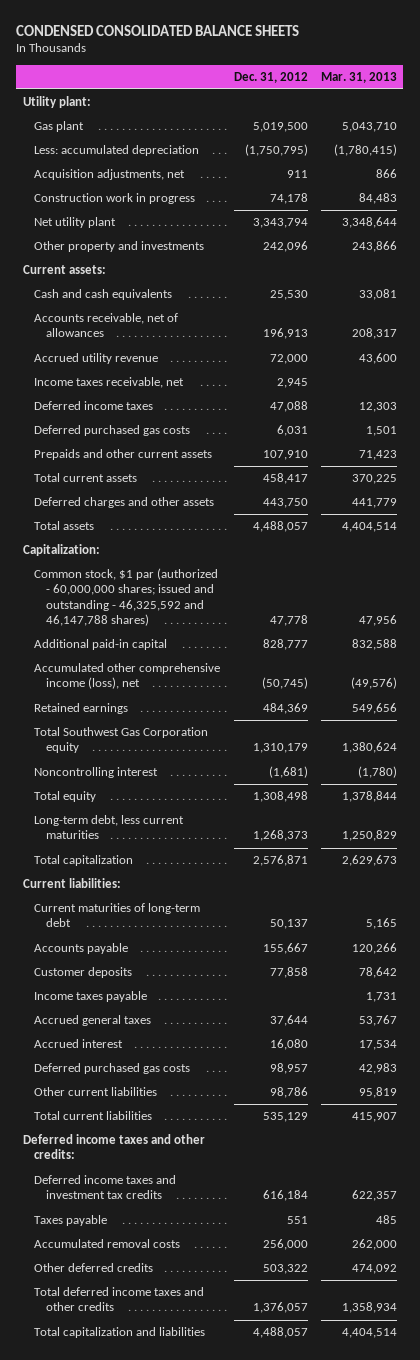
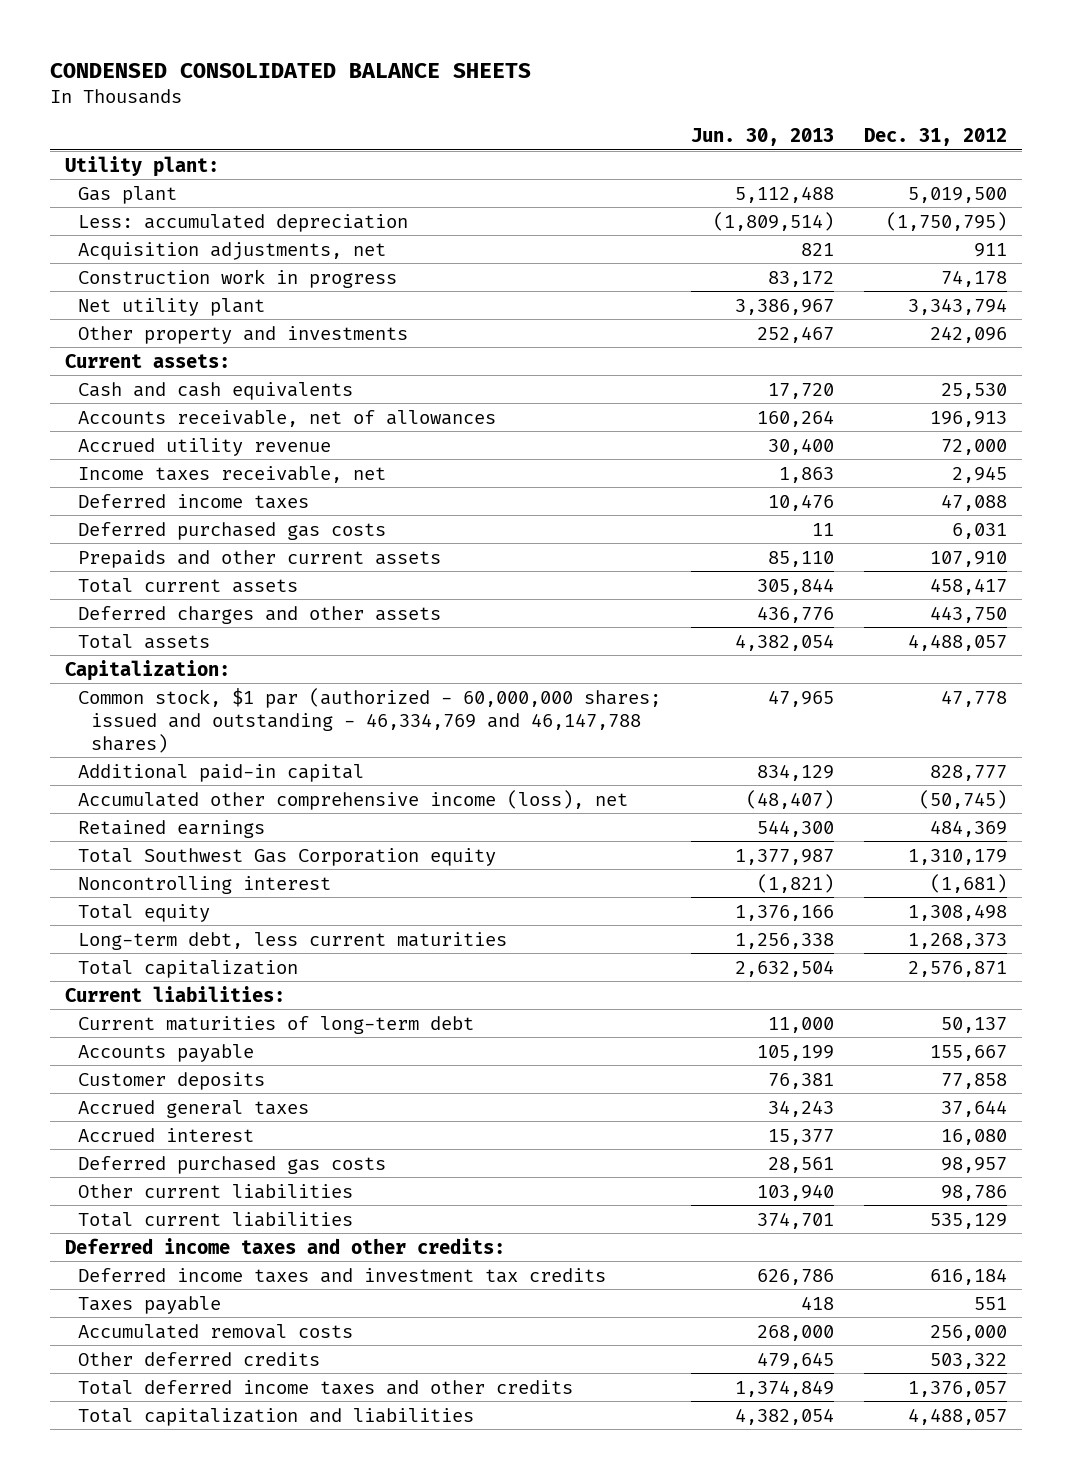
- | Dec. 31, 2012 | Mar. 31, 2013
+ | Jun. 30, 2013 | Dec. 31, 2012
- Common stock, $1 par (authorized - 60,000,000 shares; issued and outstanding - 46,325,592 and 46,147,788 shares) | 47,778 | 47,956
+ Common stock, $1 par (authorized - 60,000,000 shares; issued and outstanding - 46,334,769 and 46,147,788 shares) | 47,965 | 47,778
- Income taxes payable | | 1,731

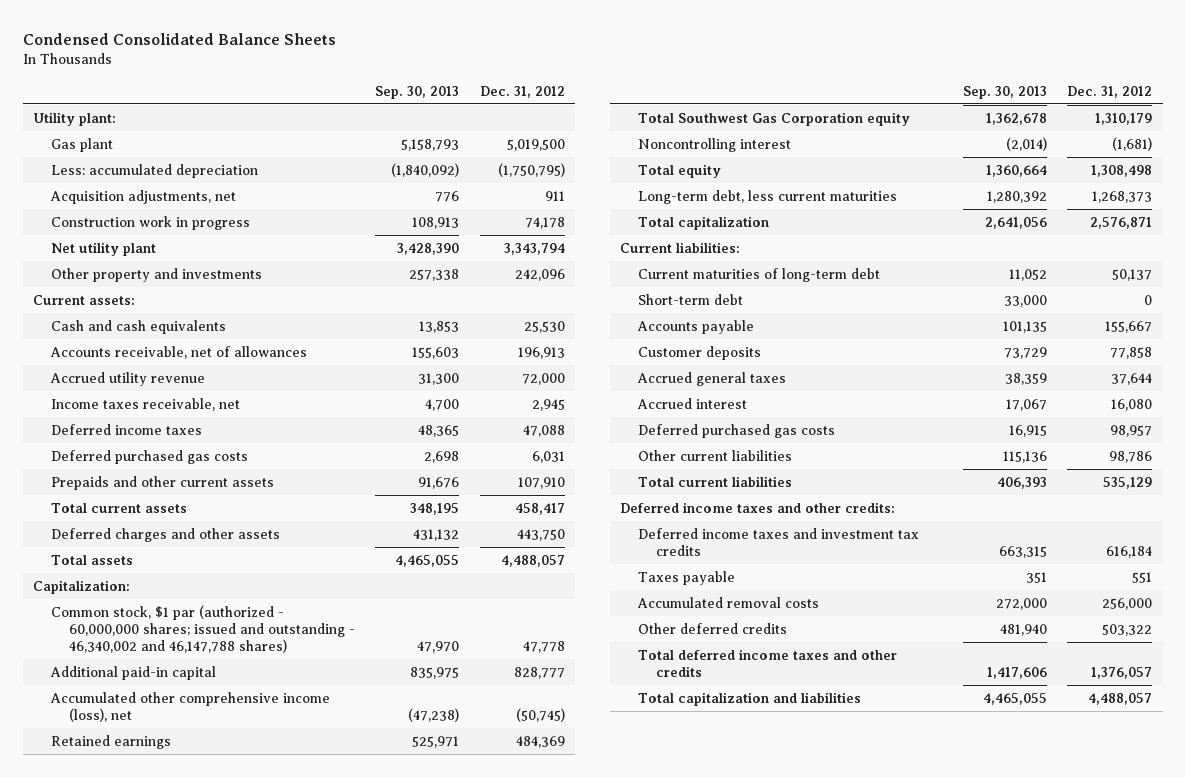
- CONDENSED CONSOLIDATED BALANCE SHEETS
+ Condensed Consolidated Balance Sheets
- | Jun. 30, 2013 | Dec. 31, 2012
+ | Sep. 30, 2013 | Dec. 31, 2012
- Common stock, $1 par (authorized - 60,000,000 shares; issued and outstanding - 46,334,769 and 46,147,788 shares) | 47,965 | 47,778
+ Common stock, $1 par (authorized - 60,000,000 shares; issued and outstanding - 46,340,002 and 46,147,788 shares) | 47,970 | 47,778
+ Short-term debt | 33,000 | 0

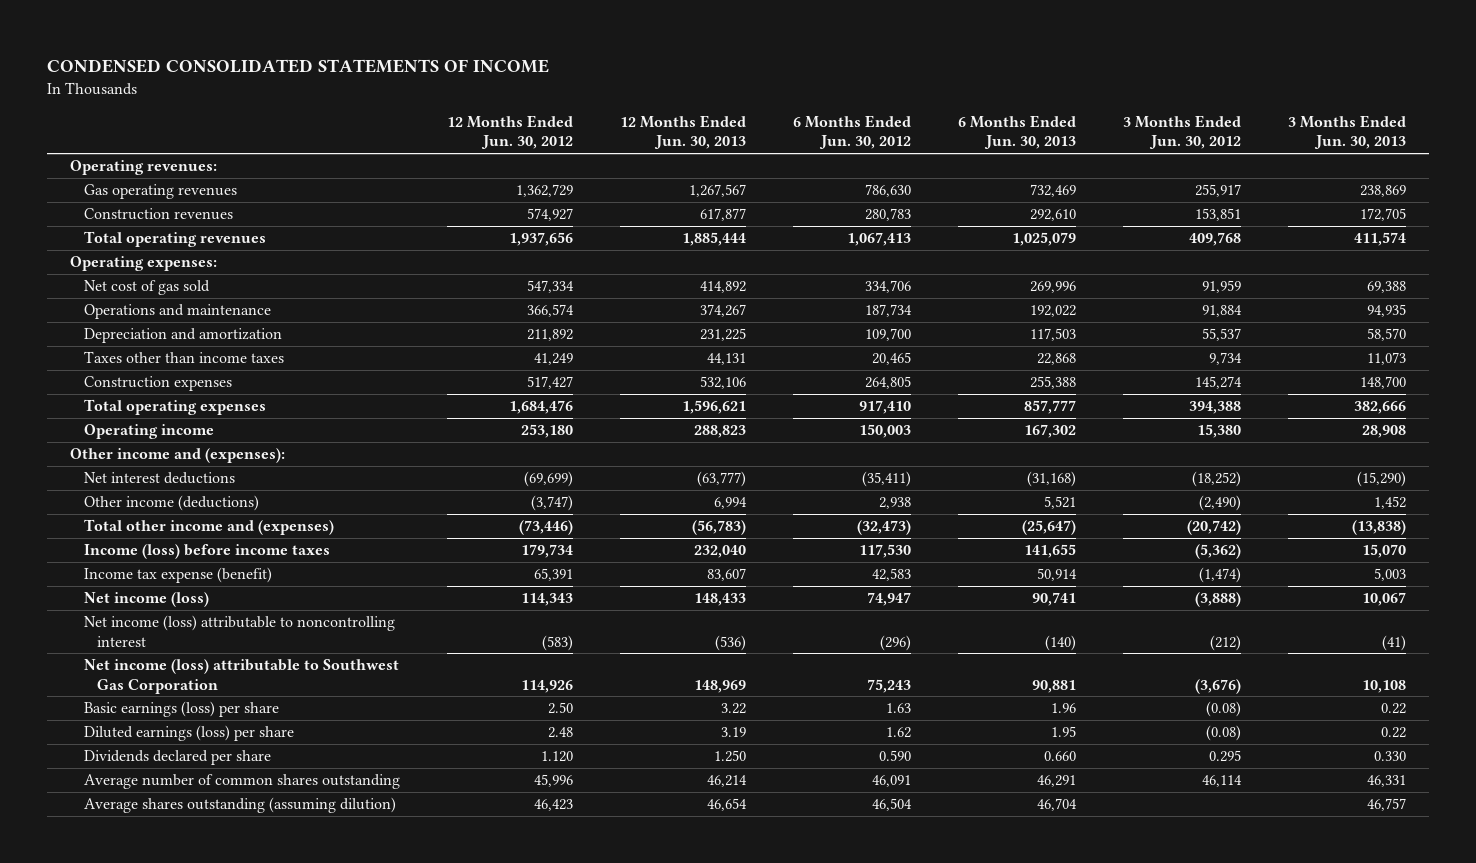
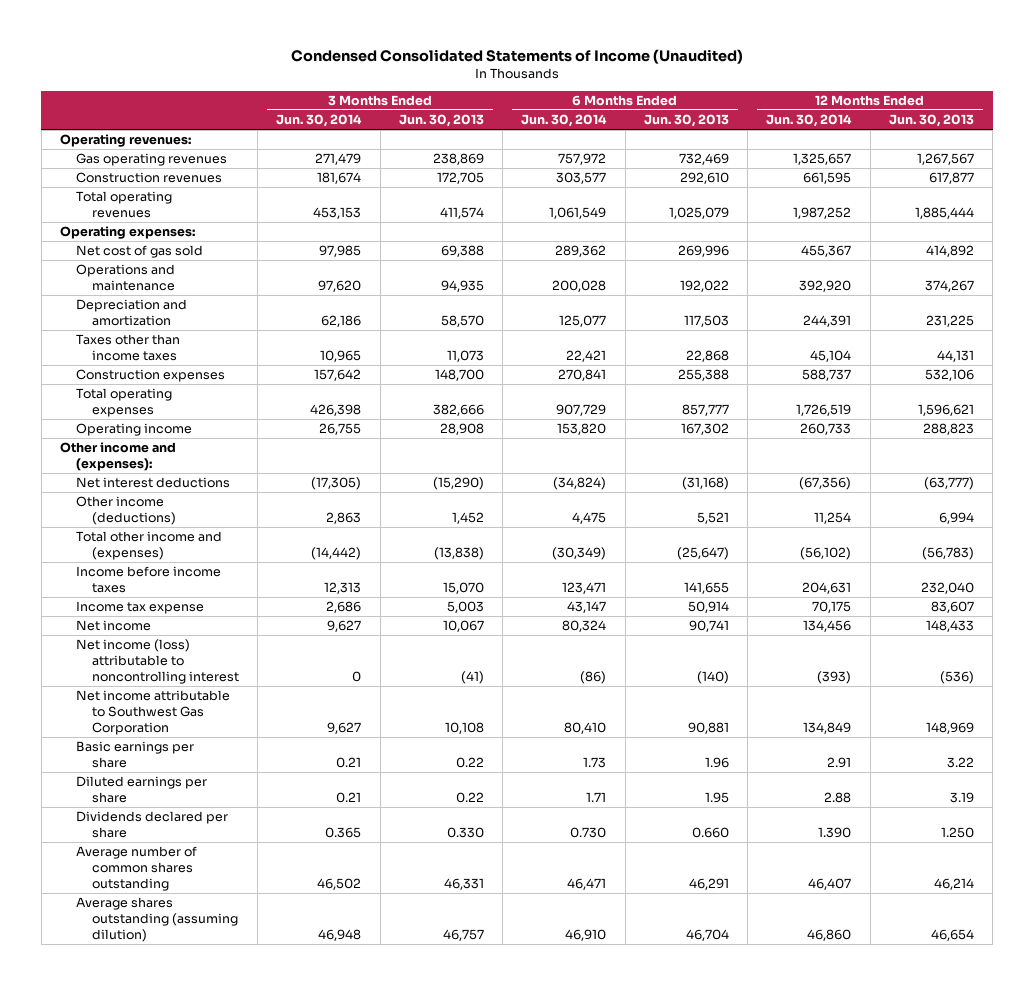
- CONDENSED CONSOLIDATED STATEMENTS OF INCOME
+ Condensed Consolidated Statements of Income (Unaudited)
- | 12 Months Ended Jun. 30, 2012 | 12 Months Ended Jun. 30, 2013 | 6 Months Ended Jun. 30, 2012 | 6 Months Ended Jun. 30, 2013 | 3 Months Ended Jun. 30, 2012 | 3 Months Ended Jun. 30, 2013
+ | 3 Months Ended Jun. 30, 2014 | 3 Months Ended Jun. 30, 2013 | 6 Months Ended Jun. 30, 2014 | 6 Months Ended Jun. 30, 2013 | 12 Months Ended Jun. 30, 2014 | 12 Months Ended Jun. 30, 2013
- Income (loss) before income taxes | 179,734 | 232,040 | 117,530 | 141,655 | (5,362) | 15,070
- Income tax expense (benefit) | 65,391 | 83,607 | 42,583 | 50,914 | (1,474) | 5,003
- Net income (loss) | 114,343 | 148,433 | 74,947 | 90,741 | (3,888) | 10,067
+ Income before income taxes | 12,313 | 15,070 | 123,471 | 141,655 | 204,631 | 232,040
+ Income tax expense | 2,686 | 5,003 | 43,147 | 50,914 | 70,175 | 83,607
+ Net income | 9,627 | 10,067 | 80,324 | 90,741 | 134,456 | 148,433
- Net income (loss) attributable to Southwest Gas Corporation | 114,926 | 148,969 | 75,243 | 90,881 | (3,676) | 10,108
- Basic earnings (loss) per share | 2.50 | 3.22 | 1.63 | 1.96 | (0.08) | 0.22
- Diluted earnings (loss) per share | 2.48 | 3.19 | 1.62 | 1.95 | (0.08) | 0.22
+ Net income attributable to Southwest Gas Corporation | 9,627 | 10,108 | 80,410 | 90,881 | 134,849 | 148,969
+ Basic earnings per share | 0.21 | 0.22 | 1.73 | 1.96 | 2.91 | 3.22
+ Diluted earnings per share | 0.21 | 0.22 | 1.71 | 1.95 | 2.88 | 3.19

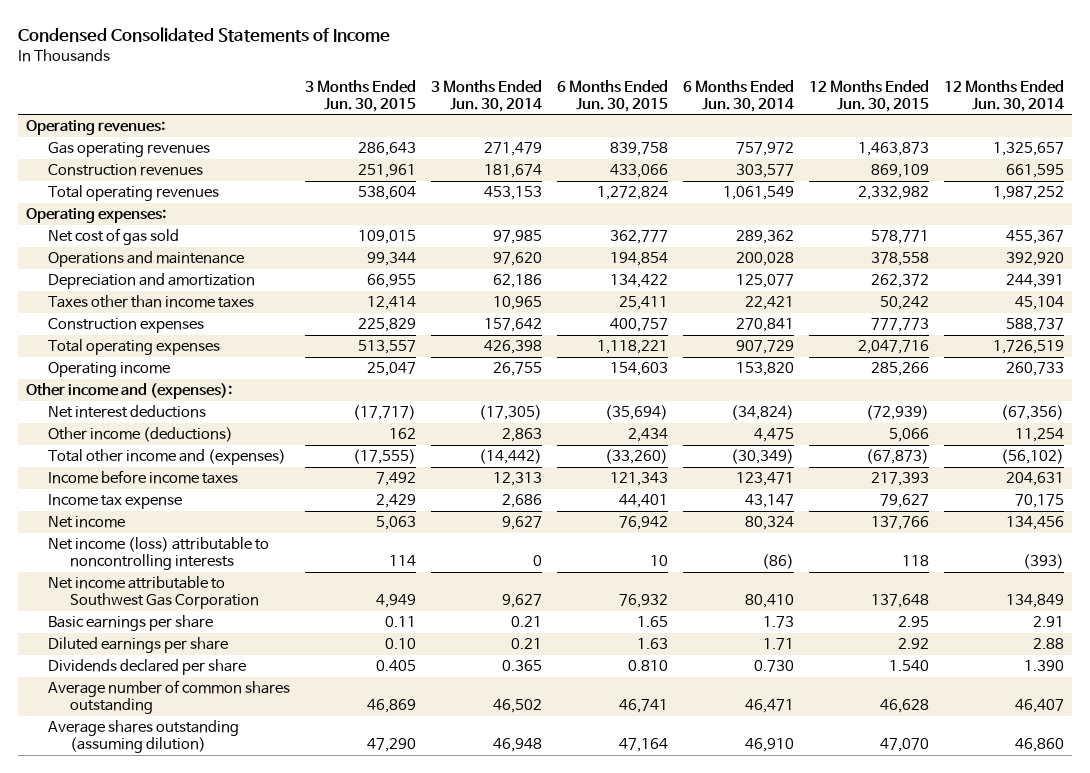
- Condensed Consolidated Statements of Income (Unaudited)
+ Condensed Consolidated Statements of Income
- | 3 Months Ended Jun. 30, 2014 | 3 Months Ended Jun. 30, 2013 | 6 Months Ended Jun. 30, 2014 | 6 Months Ended Jun. 30, 2013 | 12 Months Ended Jun. 30, 2014 | 12 Months Ended Jun. 30, 2013
+ | 3 Months Ended Jun. 30, 2015 | 3 Months Ended Jun. 30, 2014 | 6 Months Ended Jun. 30, 2015 | 6 Months Ended Jun. 30, 2014 | 12 Months Ended Jun. 30, 2015 | 12 Months Ended Jun. 30, 2014
- Net income (loss) attributable to noncontrolling interest | 0 | (41) | (86) | (140) | (393) | (536)
+ Net income (loss) attributable to noncontrolling interests | 114 | 0 | 10 | (86) | 118 | (393)

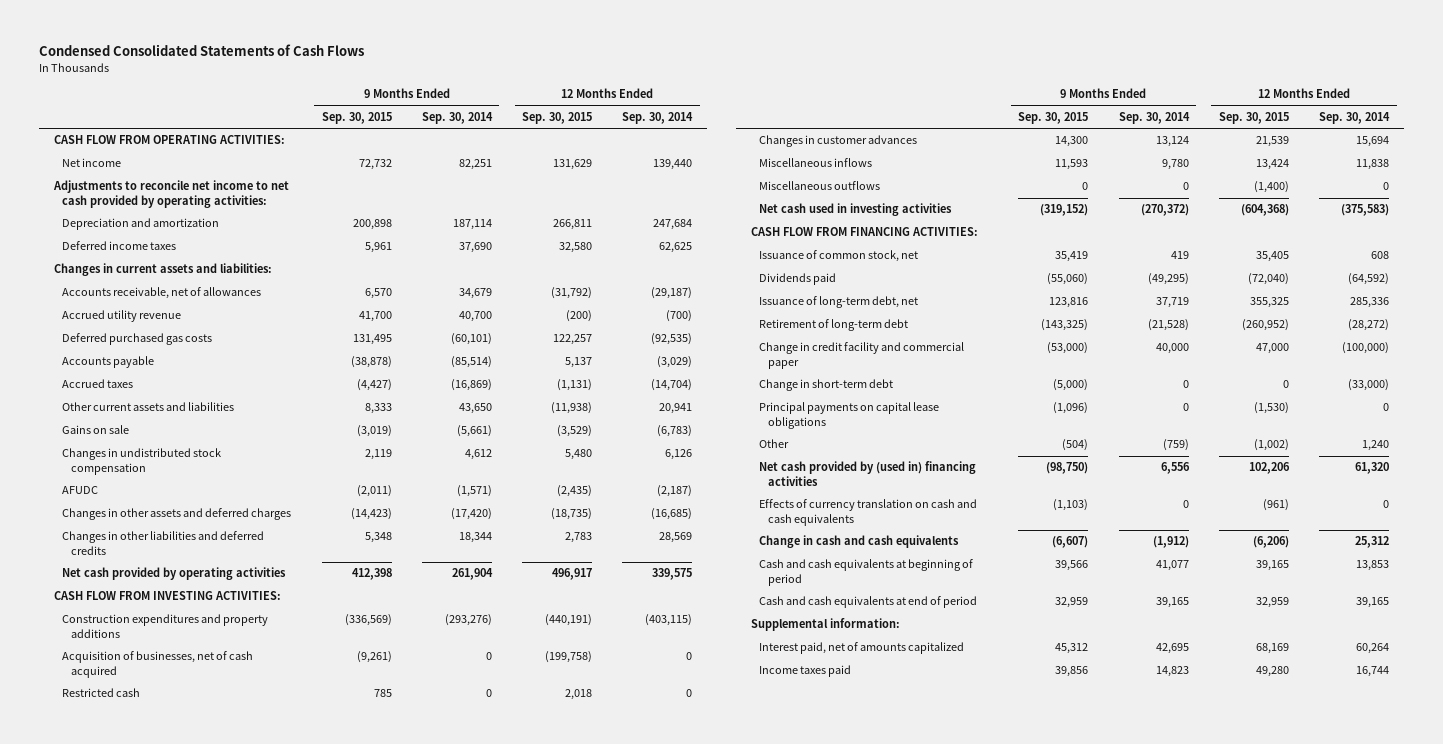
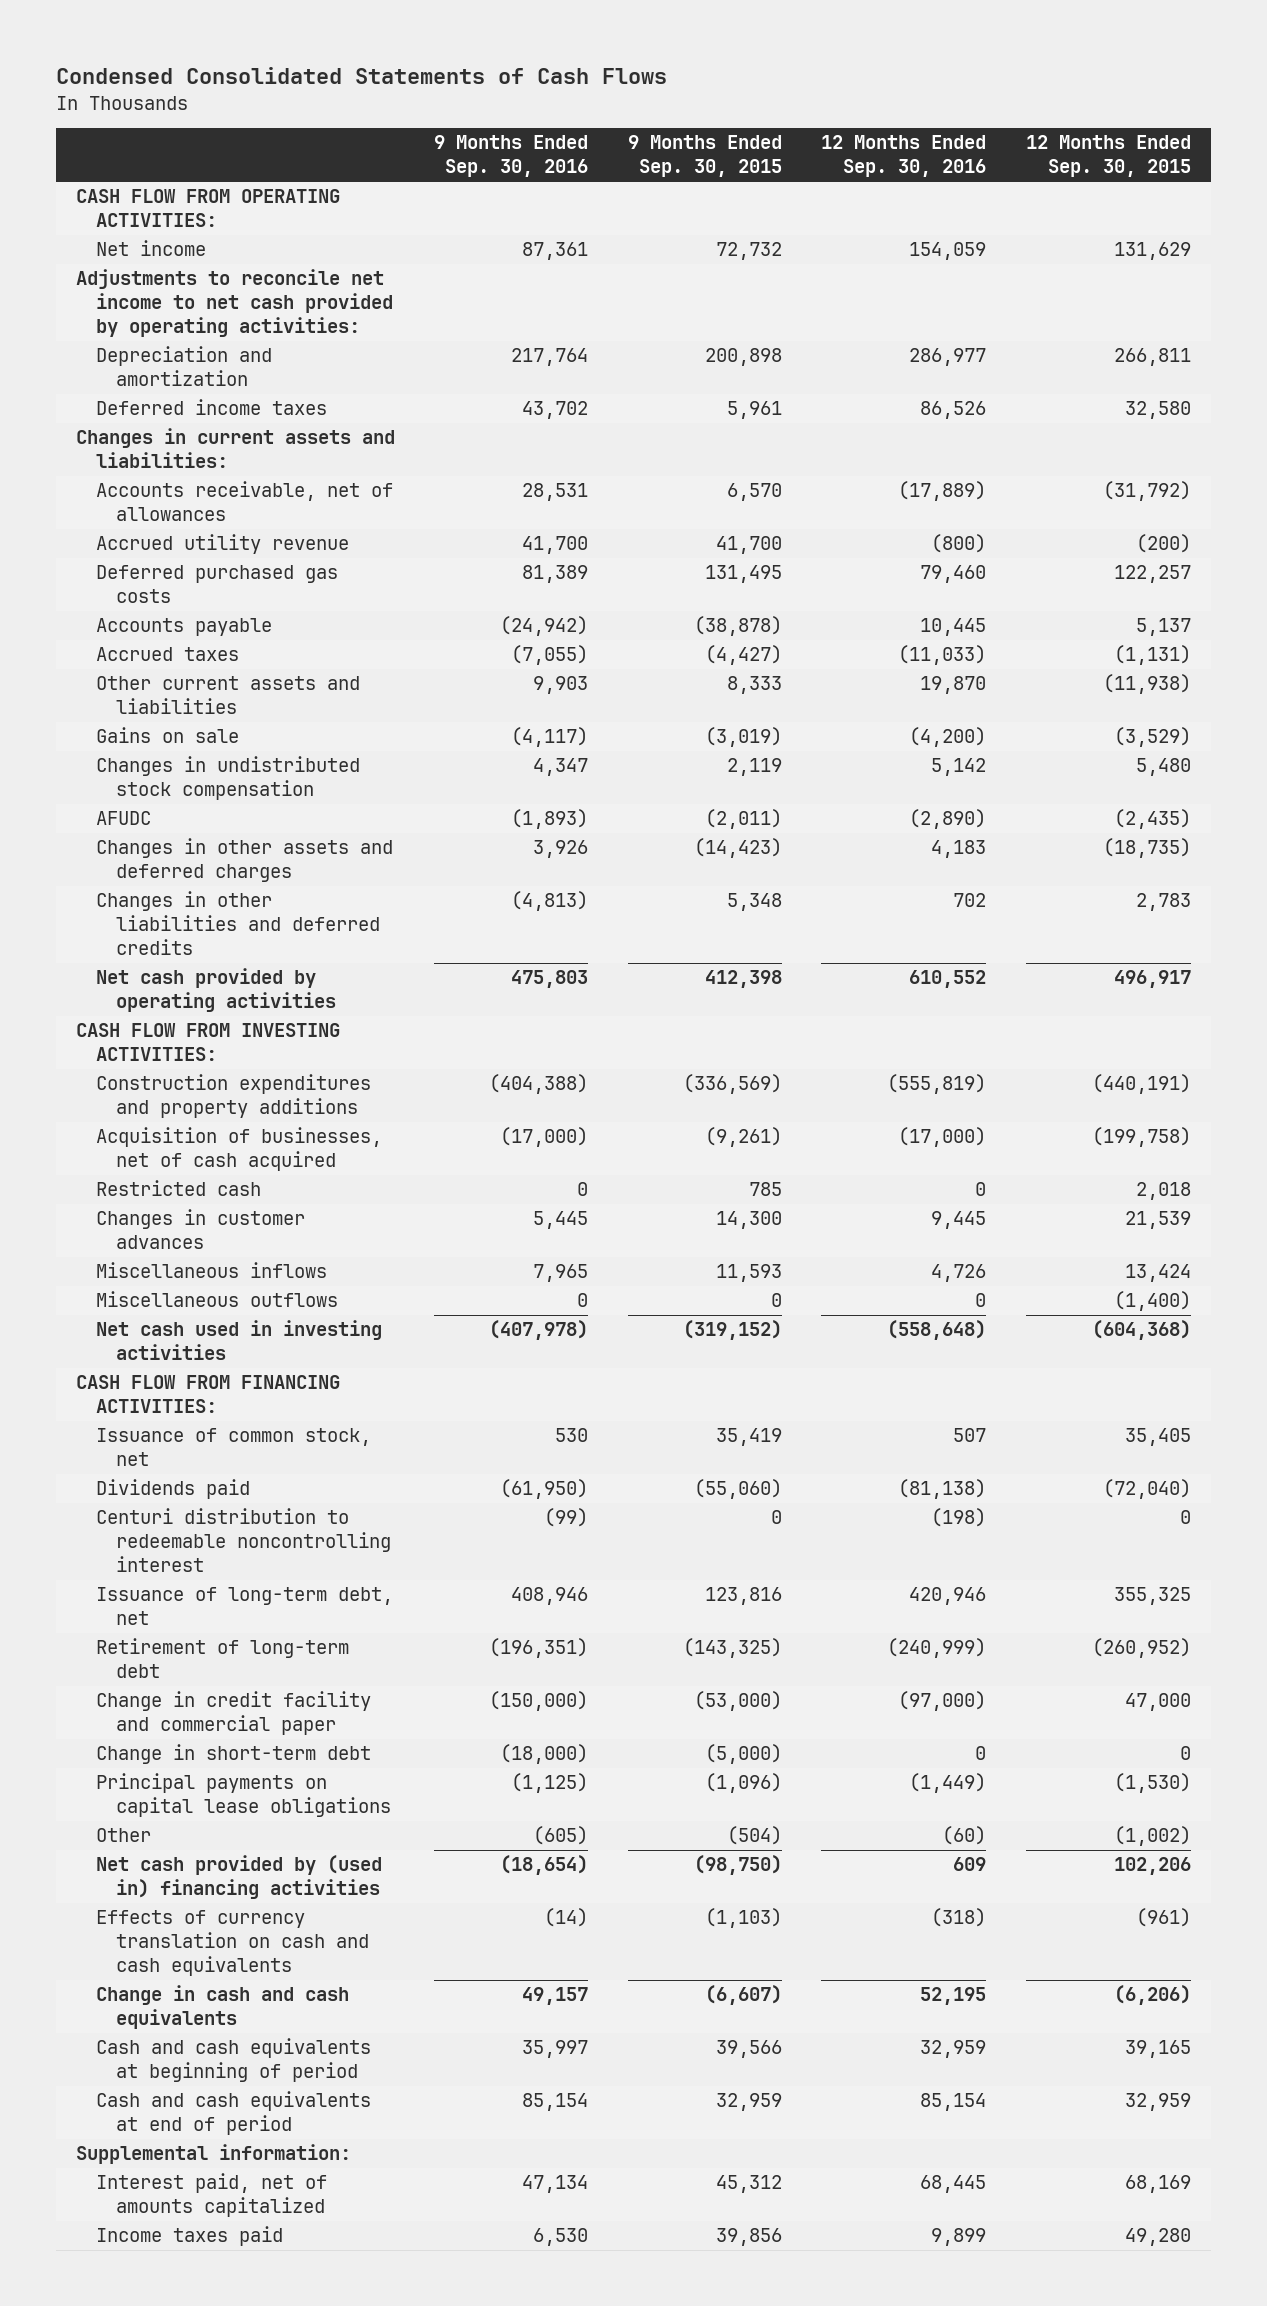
- | 9 Months Ended Sep. 30, 2015 | 9 Months Ended Sep. 30, 2014 | 12 Months Ended Sep. 30, 2015 | 12 Months Ended Sep. 30, 2014
+ | 9 Months Ended Sep. 30, 2016 | 9 Months Ended Sep. 30, 2015 | 12 Months Ended Sep. 30, 2016 | 12 Months Ended Sep. 30, 2015
+ Centuri distribution to redeemable noncontrolling interest | (99) | 0 | (198) | 0

